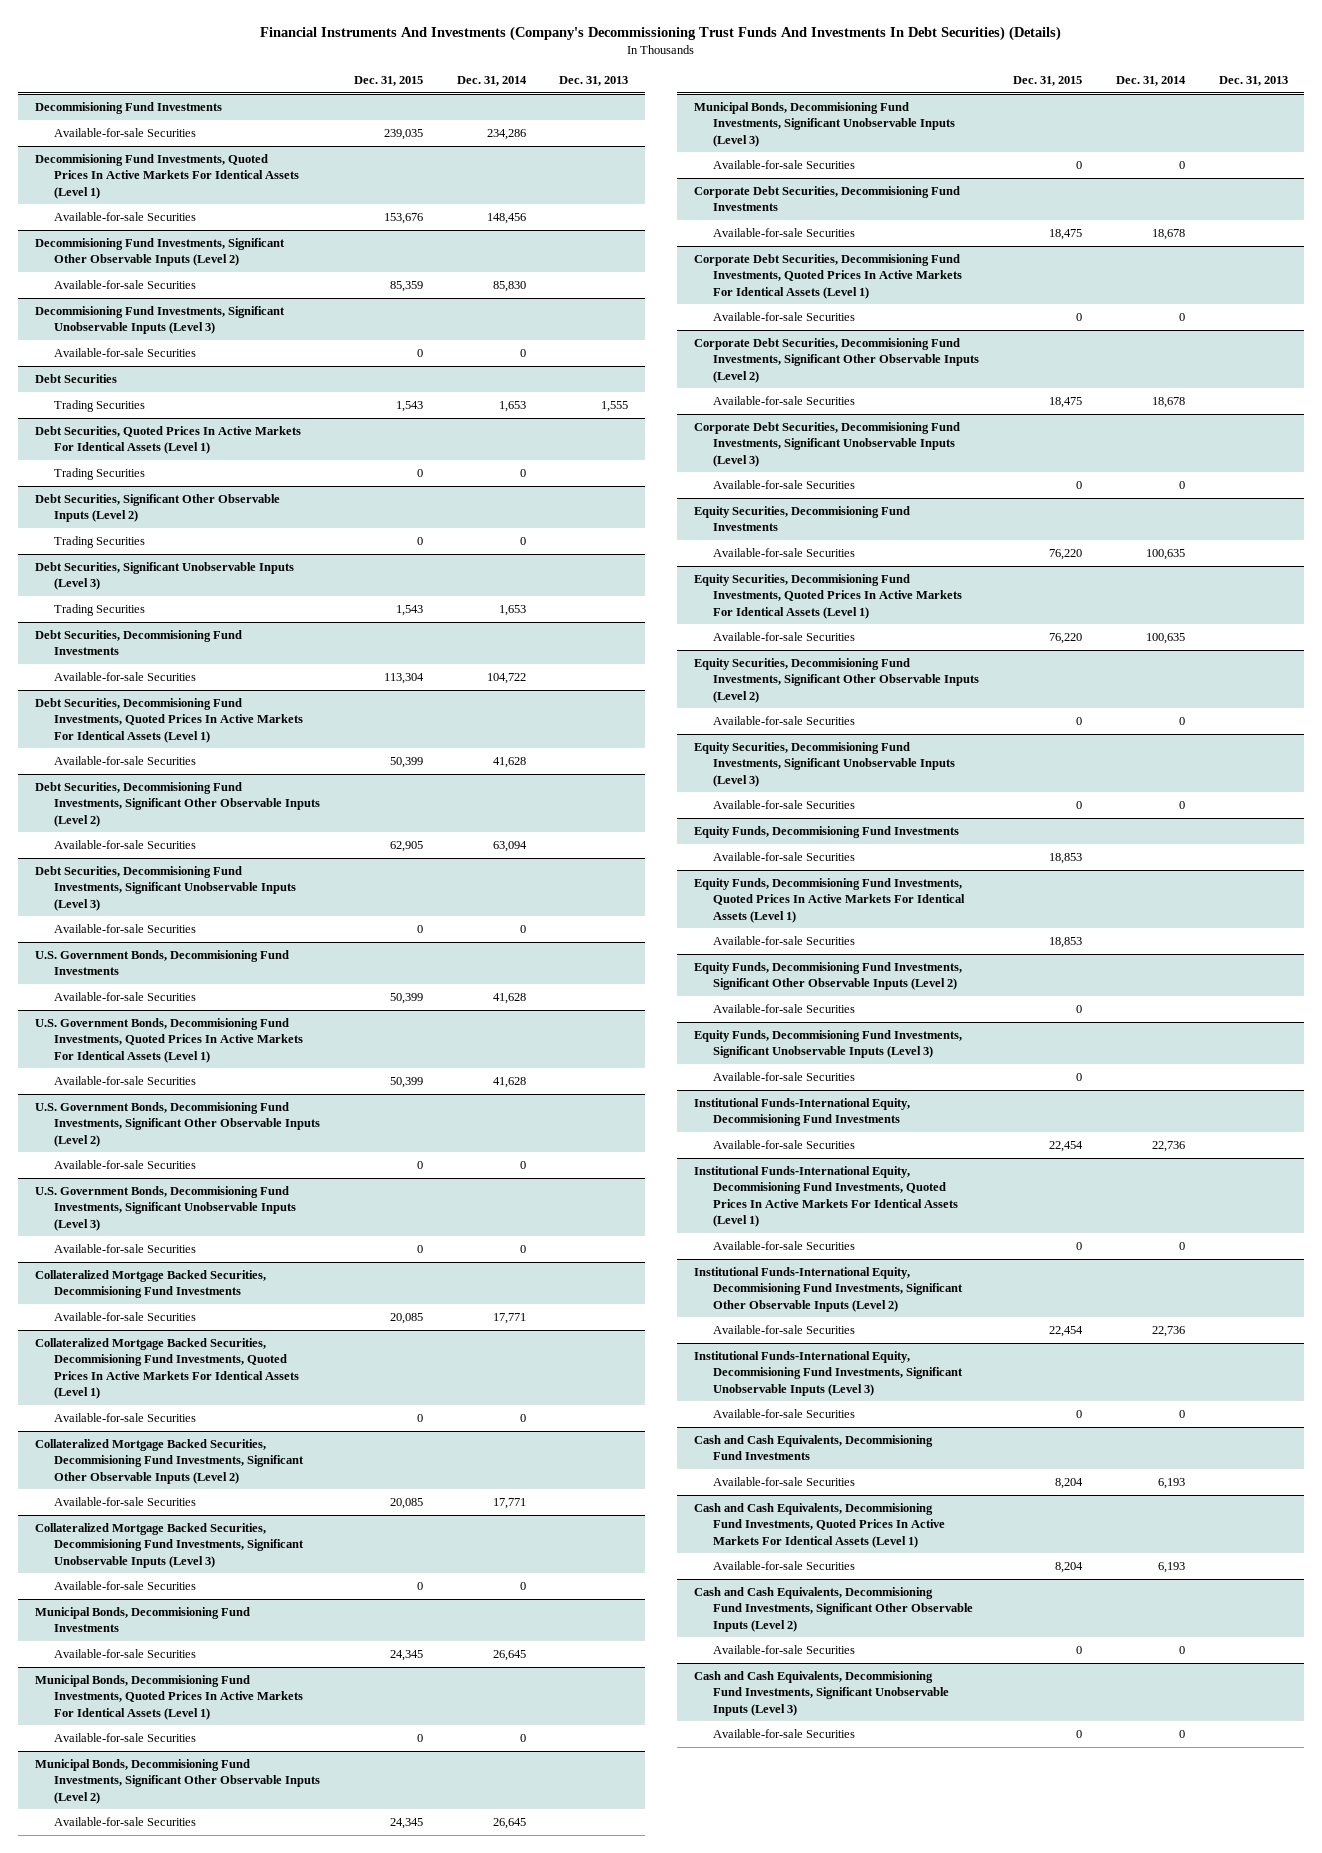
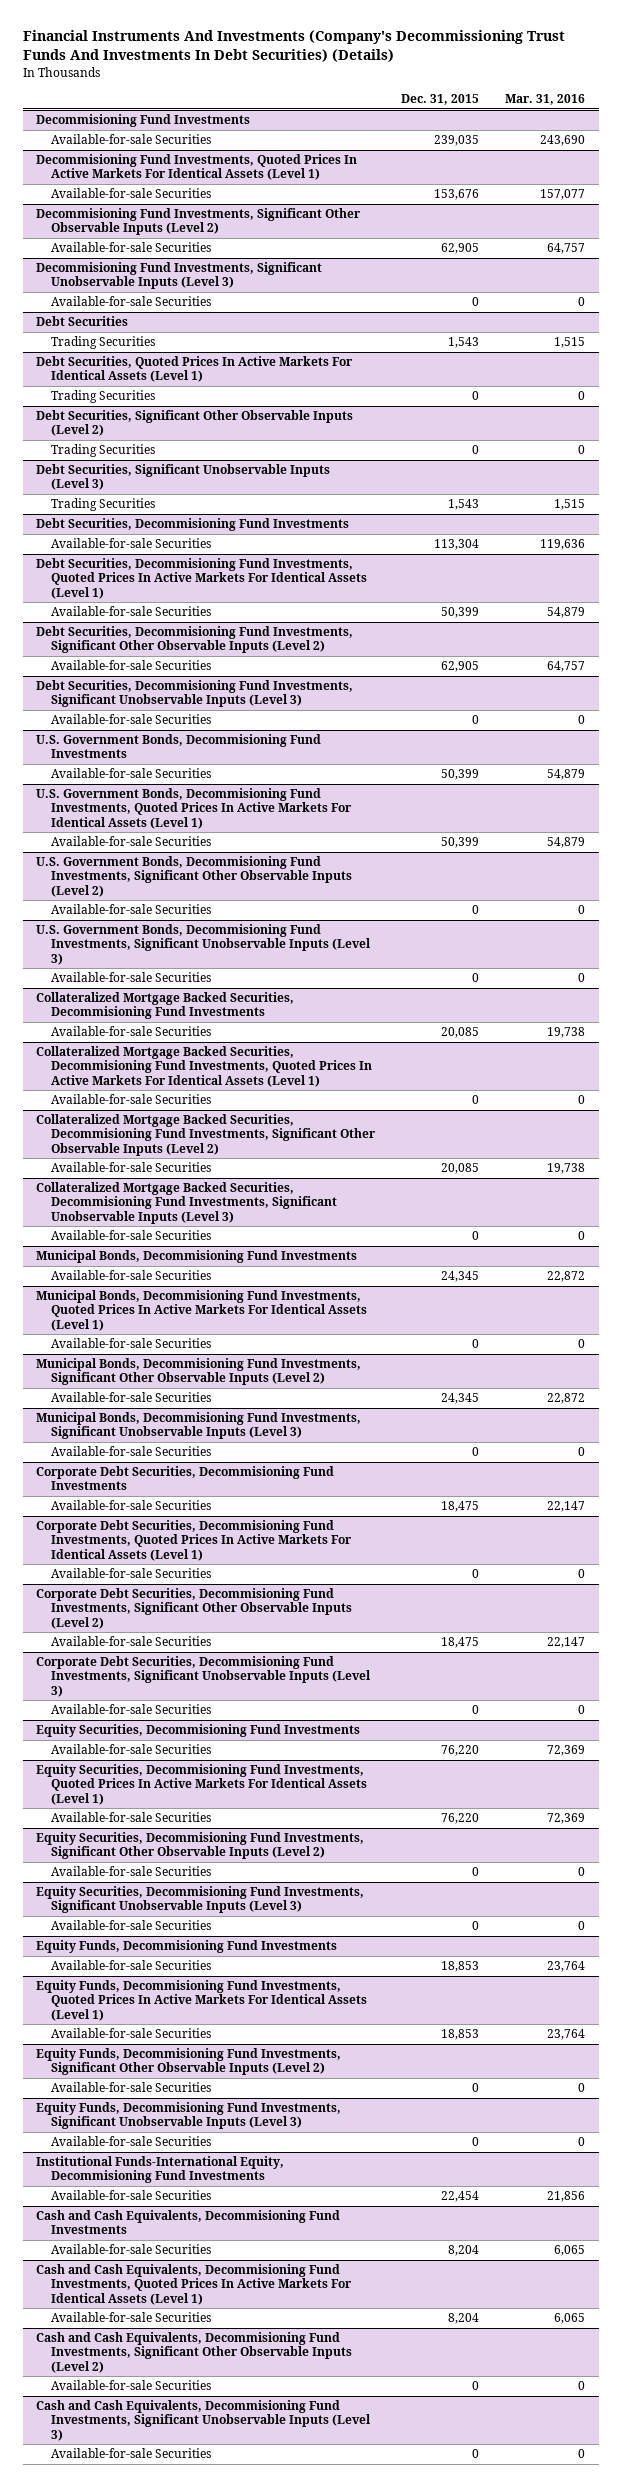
- | Dec. 31, 2015 | Dec. 31, 2014 | Dec. 31, 2013
+ | Dec. 31, 2015 | Mar. 31, 2016
@ Decommisioning Fund Investments, Significant Other Observable Inputs (Level 2)
- Available-for-sale Securities | 85,359 | 85,830 |
+ Available-for-sale Securities | 62,905 | 64,757
- Institutional Funds-International Equity, Decommisioning Fund Investments, Quoted Prices In Active Markets For Identical Assets (Level 1)
- Available-for-sale Securities | 0 | 0 |
- Institutional Funds-International Equity, Decommisioning Fund Investments, Significant Other Observable Inputs (Level 2)
- Available-for-sale Securities | 22,454 | 22,736 |
- Institutional Funds-International Equity, Decommisioning Fund Investments, Significant Unobservable Inputs (Level 3)
- Available-for-sale Securities | 0 | 0 |

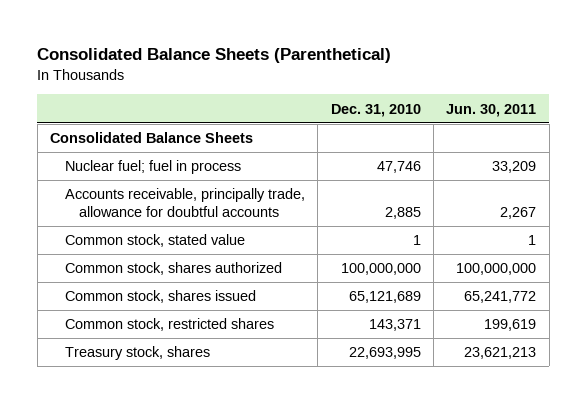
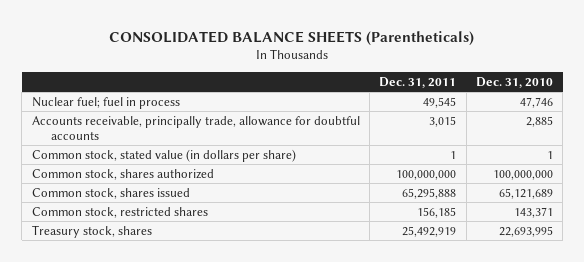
- Consolidated Balance Sheets (Parenthetical)
+ CONSOLIDATED BALANCE SHEETS (Parentheticals)
- | Dec. 31, 2010 | Jun. 30, 2011
+ | Dec. 31, 2011 | Dec. 31, 2010
- Consolidated Balance Sheets
- Common stock, stated value | 1 | 1
+ Common stock, stated value (in dollars per share) | 1 | 1

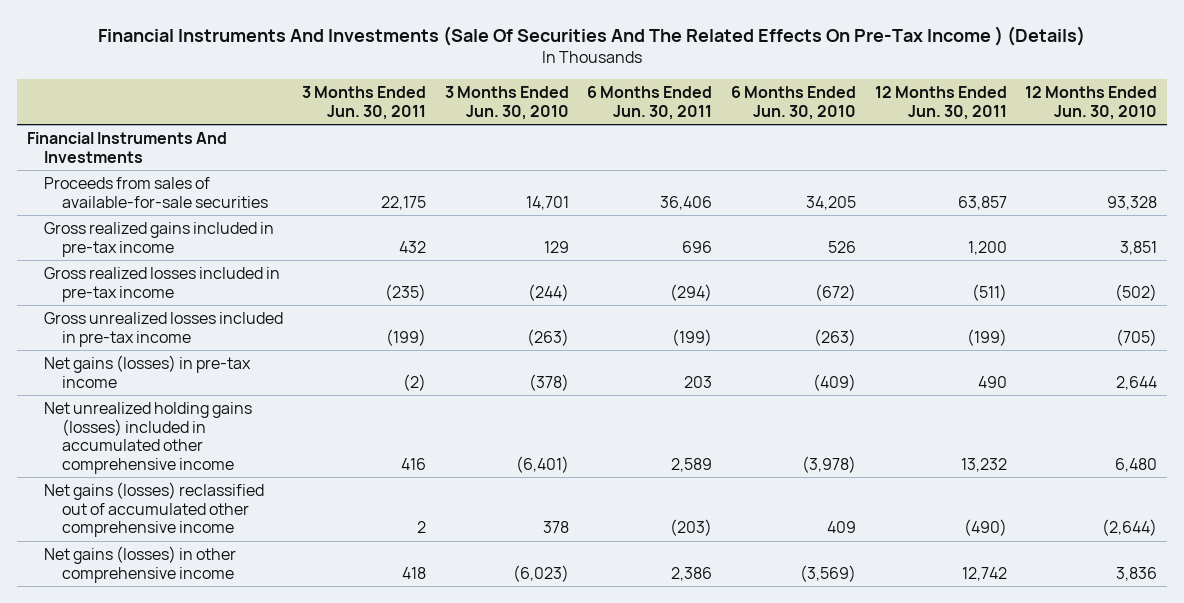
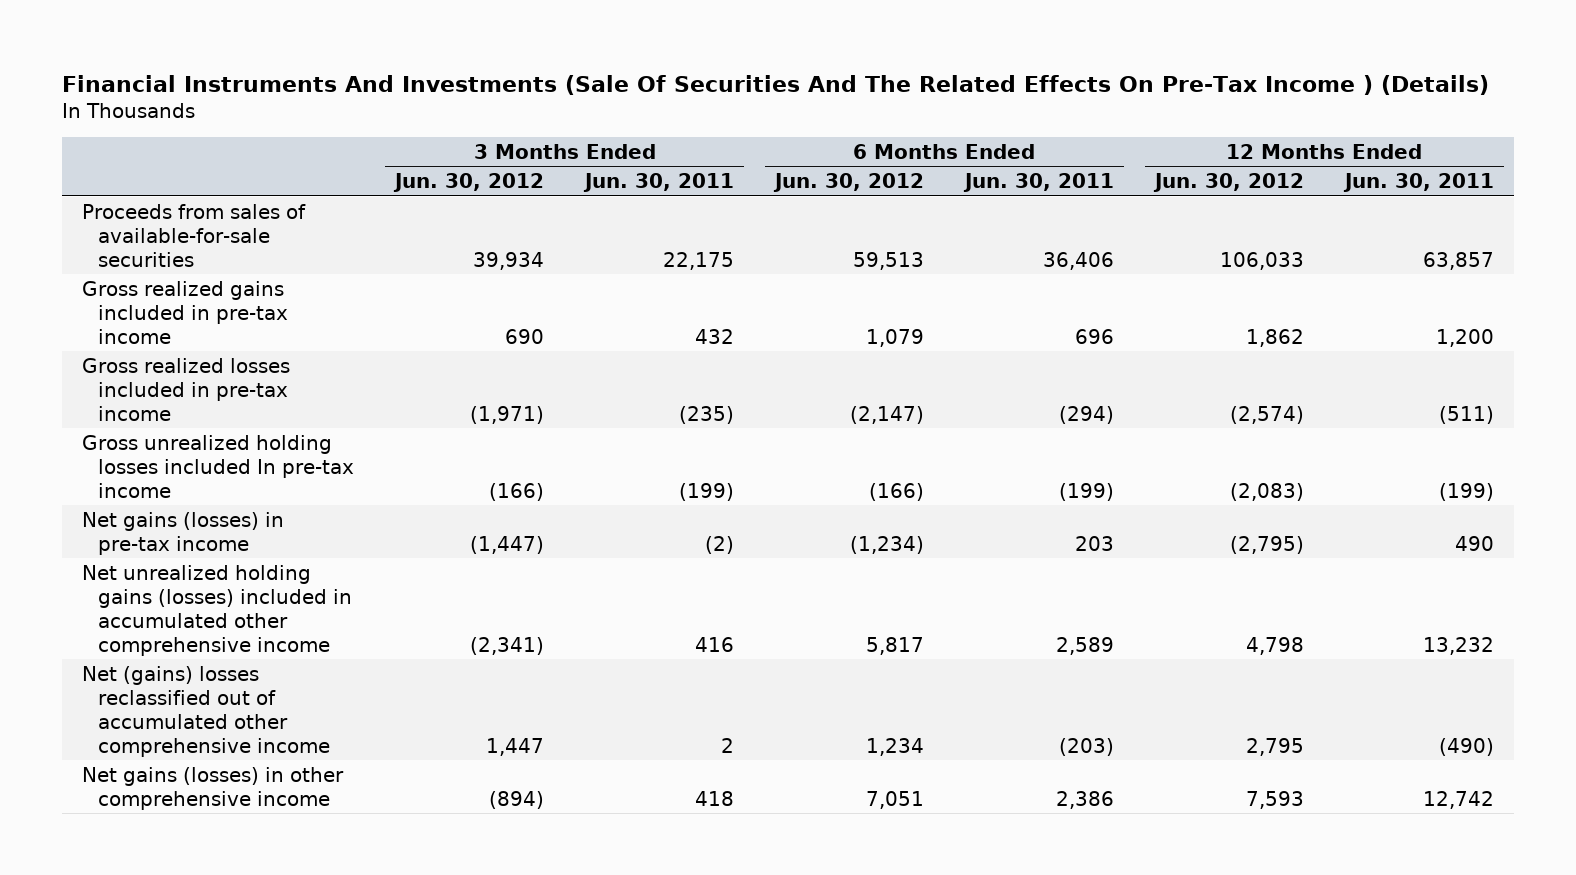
- | 3 Months Ended Jun. 30, 2011 | 3 Months Ended Jun. 30, 2010 | 6 Months Ended Jun. 30, 2011 | 6 Months Ended Jun. 30, 2010 | 12 Months Ended Jun. 30, 2011 | 12 Months Ended Jun. 30, 2010
+ | 3 Months Ended Jun. 30, 2012 | 3 Months Ended Jun. 30, 2011 | 6 Months Ended Jun. 30, 2012 | 6 Months Ended Jun. 30, 2011 | 12 Months Ended Jun. 30, 2012 | 12 Months Ended Jun. 30, 2011
- Financial Instruments And Investments
- Gross unrealized losses included in pre-tax income | (199) | (263) | (199) | (263) | (199) | (705)
+ Gross unrealized holding losses included In pre-tax income | (166) | (199) | (166) | (199) | (2,083) | (199)
- Net gains (losses) reclassified out of accumulated other comprehensive income | 2 | 378 | (203) | 409 | (490) | (2,644)
+ Net (gains) losses reclassified out of accumulated other comprehensive income | 1,447 | 2 | 1,234 | (203) | 2,795 | (490)

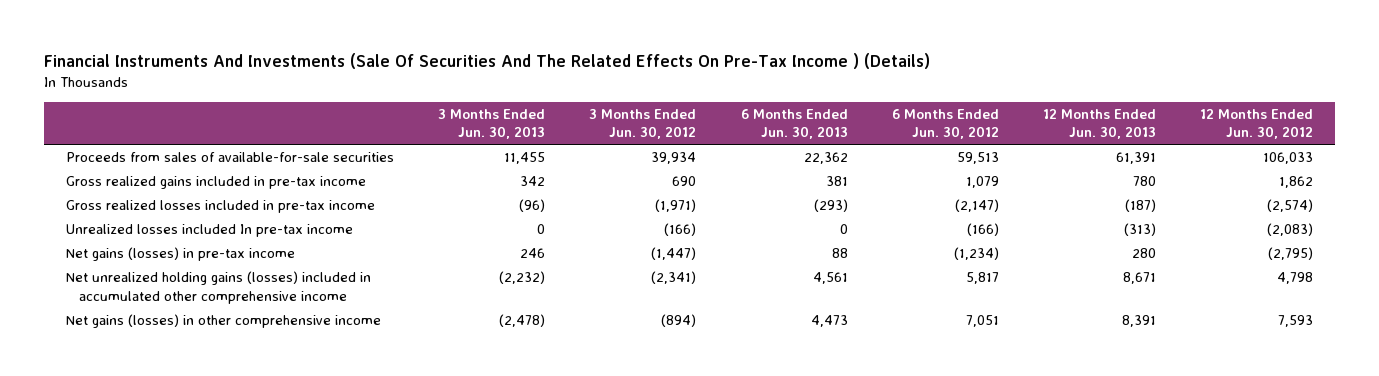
- | 3 Months Ended Jun. 30, 2012 | 3 Months Ended Jun. 30, 2011 | 6 Months Ended Jun. 30, 2012 | 6 Months Ended Jun. 30, 2011 | 12 Months Ended Jun. 30, 2012 | 12 Months Ended Jun. 30, 2011
+ | 3 Months Ended Jun. 30, 2013 | 3 Months Ended Jun. 30, 2012 | 6 Months Ended Jun. 30, 2013 | 6 Months Ended Jun. 30, 2012 | 12 Months Ended Jun. 30, 2013 | 12 Months Ended Jun. 30, 2012
- Gross unrealized holding losses included In pre-tax income | (166) | (199) | (166) | (199) | (2,083) | (199)
+ Unrealized losses included In pre-tax income | 0 | (166) | 0 | (166) | (313) | (2,083)
- Net (gains) losses reclassified out of accumulated other comprehensive income | 1,447 | 2 | 1,234 | (203) | 2,795 | (490)

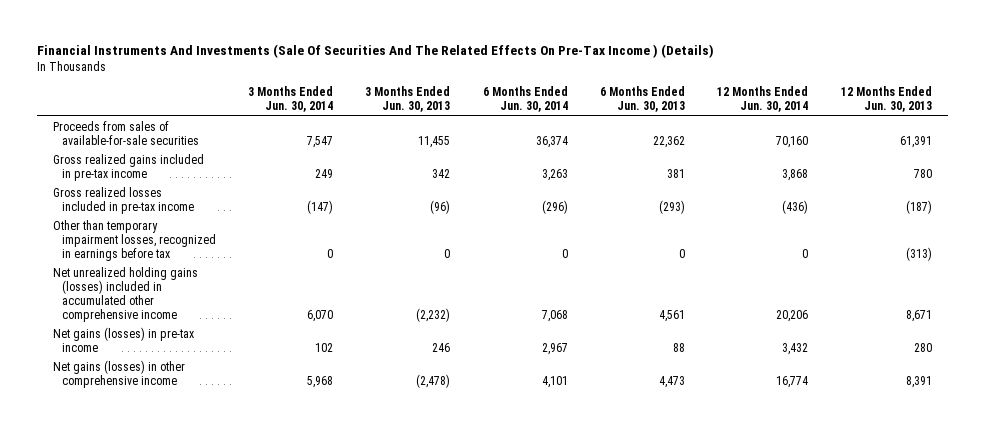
- | 3 Months Ended Jun. 30, 2013 | 3 Months Ended Jun. 30, 2012 | 6 Months Ended Jun. 30, 2013 | 6 Months Ended Jun. 30, 2012 | 12 Months Ended Jun. 30, 2013 | 12 Months Ended Jun. 30, 2012
+ | 3 Months Ended Jun. 30, 2014 | 3 Months Ended Jun. 30, 2013 | 6 Months Ended Jun. 30, 2014 | 6 Months Ended Jun. 30, 2013 | 12 Months Ended Jun. 30, 2014 | 12 Months Ended Jun. 30, 2013
- Unrealized losses included In pre-tax income | 0 | (166) | 0 | (166) | (313) | (2,083)
+ Other than temporary impairment losses, recognized in earnings before tax | 0 | 0 | 0 | 0 | 0 | (313)
moved down: Net gains (losses) in pre-tax income | 102 | 246 | 2,967 | 88 | 3,432 | 280

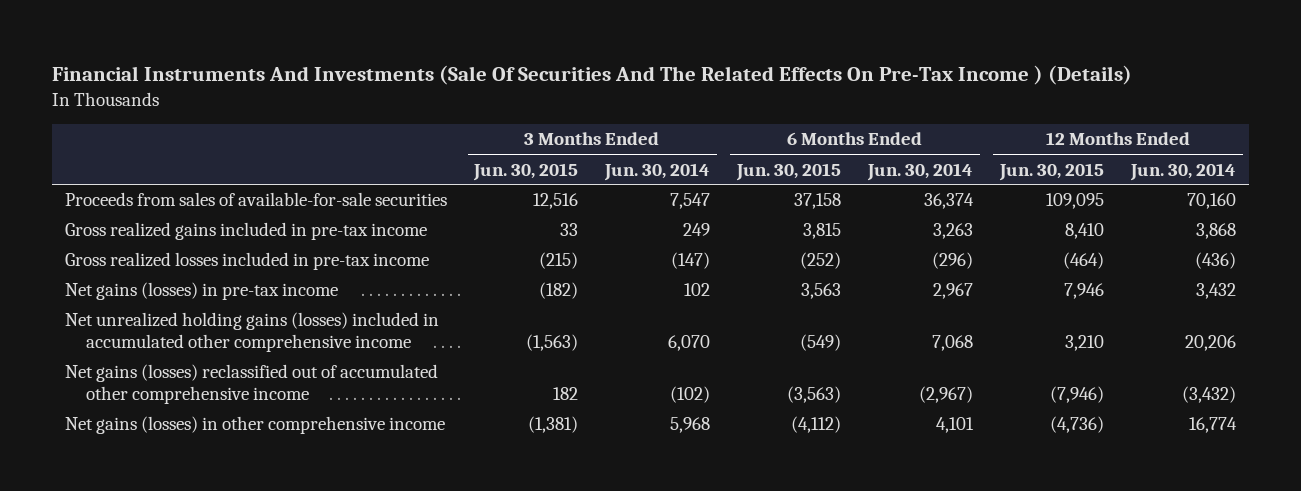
- | 3 Months Ended Jun. 30, 2014 | 3 Months Ended Jun. 30, 2013 | 6 Months Ended Jun. 30, 2014 | 6 Months Ended Jun. 30, 2013 | 12 Months Ended Jun. 30, 2014 | 12 Months Ended Jun. 30, 2013
+ | 3 Months Ended Jun. 30, 2015 | 3 Months Ended Jun. 30, 2014 | 6 Months Ended Jun. 30, 2015 | 6 Months Ended Jun. 30, 2014 | 12 Months Ended Jun. 30, 2015 | 12 Months Ended Jun. 30, 2014
- Other than temporary impairment losses, recognized in earnings before tax | 0 | 0 | 0 | 0 | 0 | (313)
moved down: Net unrealized holding gains (losses) included in accumulated other comprehensive income | (1,563) | 6,070 | (549) | 7,068 | 3,210 | 20,206
+ Net gains (losses) reclassified out of accumulated other comprehensive income | 182 | (102) | (3,563) | (2,967) | (7,946) | (3,432)

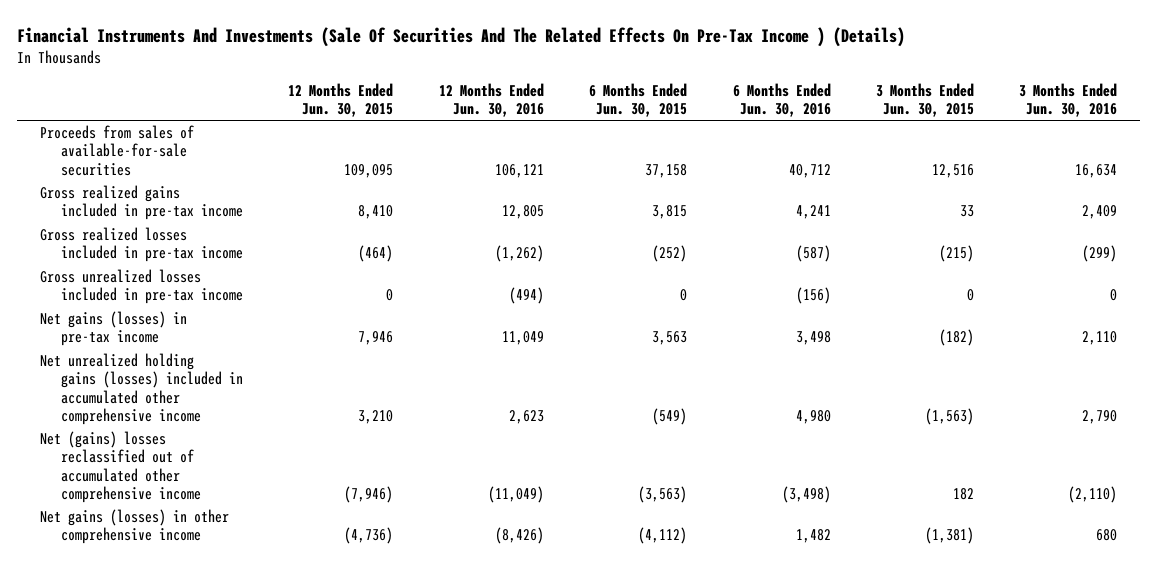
- | 3 Months Ended Jun. 30, 2015 | 3 Months Ended Jun. 30, 2014 | 6 Months Ended Jun. 30, 2015 | 6 Months Ended Jun. 30, 2014 | 12 Months Ended Jun. 30, 2015 | 12 Months Ended Jun. 30, 2014
+ | 12 Months Ended Jun. 30, 2015 | 12 Months Ended Jun. 30, 2016 | 6 Months Ended Jun. 30, 2015 | 6 Months Ended Jun. 30, 2016 | 3 Months Ended Jun. 30, 2015 | 3 Months Ended Jun. 30, 2016
+ Gross unrealized losses included in pre-tax income | 0 | (494) | 0 | (156) | 0 | 0
- Net gains (losses) reclassified out of accumulated other comprehensive income | 182 | (102) | (3,563) | (2,967) | (7,946) | (3,432)
+ Net (gains) losses reclassified out of accumulated other comprehensive income | (7,946) | (11,049) | (3,563) | (3,498) | 182 | (2,110)

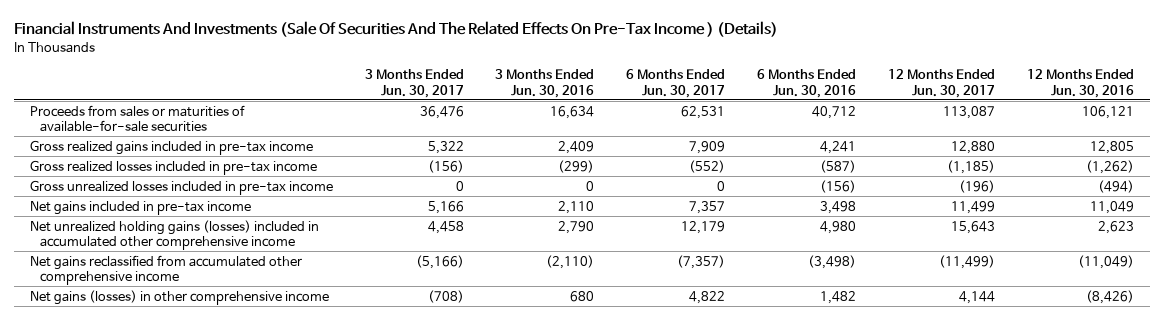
- | 12 Months Ended Jun. 30, 2015 | 12 Months Ended Jun. 30, 2016 | 6 Months Ended Jun. 30, 2015 | 6 Months Ended Jun. 30, 2016 | 3 Months Ended Jun. 30, 2015 | 3 Months Ended Jun. 30, 2016
+ | 3 Months Ended Jun. 30, 2017 | 3 Months Ended Jun. 30, 2016 | 6 Months Ended Jun. 30, 2017 | 6 Months Ended Jun. 30, 2016 | 12 Months Ended Jun. 30, 2017 | 12 Months Ended Jun. 30, 2016
- Proceeds from sales of available-for-sale securities | 109,095 | 106,121 | 37,158 | 40,712 | 12,516 | 16,634
+ Proceeds from sales or maturities of available-for-sale securities | 36,476 | 16,634 | 62,531 | 40,712 | 113,087 | 106,121
- Net gains (losses) in pre-tax income | 7,946 | 11,049 | 3,563 | 3,498 | (182) | 2,110
+ Net gains included in pre-tax income | 5,166 | 2,110 | 7,357 | 3,498 | 11,499 | 11,049
- Net (gains) losses reclassified out of accumulated other comprehensive income | (7,946) | (11,049) | (3,563) | (3,498) | 182 | (2,110)
+ Net gains reclassified from accumulated other comprehensive income | (5,166) | (2,110) | (7,357) | (3,498) | (11,499) | (11,049)

